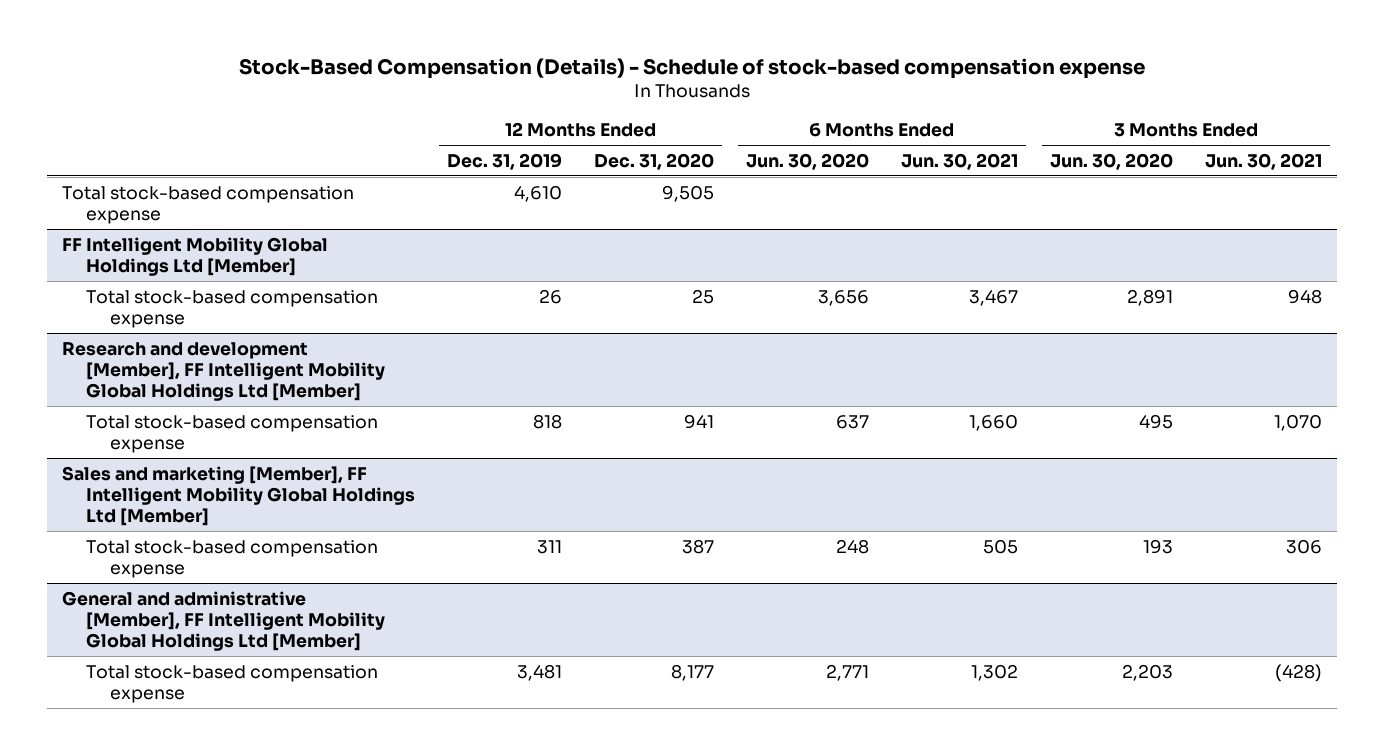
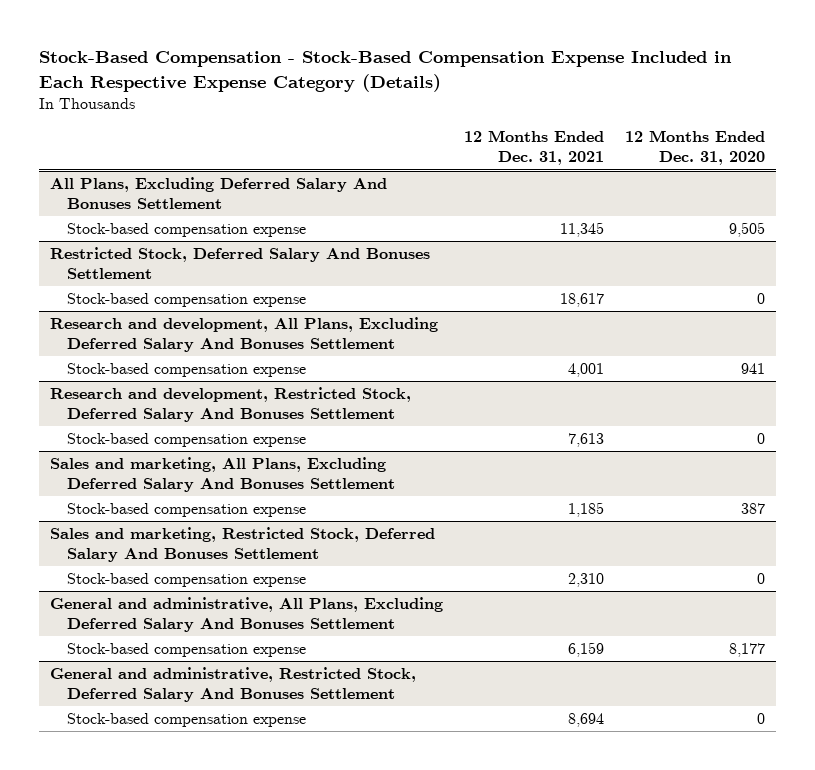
- Stock-Based Compensation (Details) - Schedule of stock-based compensation expense
+ Stock-Based Compensation - Stock-Based Compensation Expense Included in Each Respective Expense Category (Details)
- | 12 Months Ended Dec. 31, 2019 | 12 Months Ended Dec. 31, 2020 | 6 Months Ended Jun. 30, 2020 | 6 Months Ended Jun. 30, 2021 | 3 Months Ended Jun. 30, 2020 | 3 Months Ended Jun. 30, 2021
+ | 12 Months Ended Dec. 31, 2021 | 12 Months Ended Dec. 31, 2020
- Total stock-based compensation expense | 4,610 | 9,505 | | | |
- FF Intelligent Mobility Global Holdings Ltd [Member]
- Total stock-based compensation expense | 26 | 25 | 3,656 | 3,467 | 2,891 | 948
- Research and development [Member], FF Intelligent Mobility Global Holdings Ltd [Member]
- Total stock-based compensation expense | 818 | 941 | 637 | 1,660 | 495 | 1,070
- Sales and marketing [Member], FF Intelligent Mobility Global Holdings Ltd [Member]
- Total stock-based compensation expense | 311 | 387 | 248 | 505 | 193 | 306
- General and administrative [Member], FF Intelligent Mobility Global Holdings Ltd [Member]
- Total stock-based compensation expense | 3,481 | 8,177 | 2,771 | 1,302 | 2,203 | (428)
+ All Plans, Excluding Deferred Salary And Bonuses Settlement
+ Stock-based compensation expense | 11,345 | 9,505
+ Restricted Stock, Deferred Salary And Bonuses Settlement
+ Stock-based compensation expense | 18,617 | 0
+ Research and development, All Plans, Excluding Deferred Salary And Bonuses Settlement
+ Stock-based compensation expense | 4,001 | 941
+ Research and development, Restricted Stock, Deferred Salary And Bonuses Settlement
+ Stock-based compensation expense | 7,613 | 0
+ Sales and marketing, All Plans, Excluding Deferred Salary And Bonuses Settlement
+ Stock-based compensation expense | 1,185 | 387
+ Sales and marketing, Restricted Stock, Deferred Salary And Bonuses Settlement
+ Stock-based compensation expense | 2,310 | 0
+ General and administrative, All Plans, Excluding Deferred Salary And Bonuses Settlement
+ Stock-based compensation expense | 6,159 | 8,177
+ General and administrative, Restricted Stock, Deferred Salary And Bonuses Settlement
+ Stock-based compensation expense | 8,694 | 0

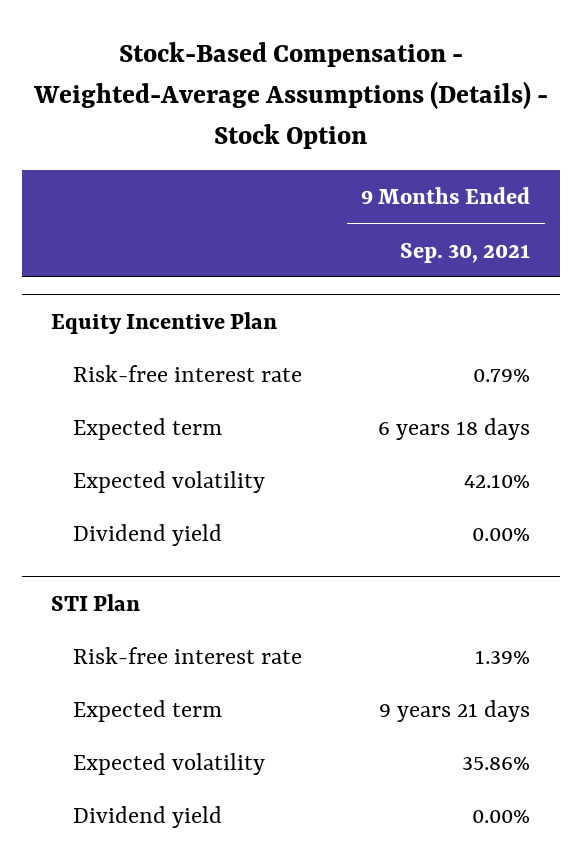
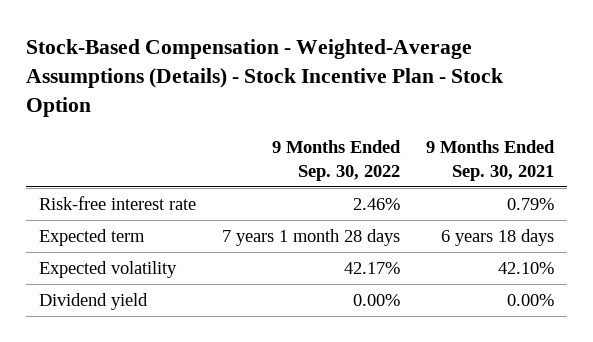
- Stock-Based Compensation - Weighted-Average Assumptions (Details) - Stock Option
+ Stock-Based Compensation - Weighted-Average Assumptions (Details) - Stock Incentive Plan - Stock Option
- | 9 Months Ended Sep. 30, 2021
+ | 9 Months Ended Sep. 30, 2022 | 9 Months Ended Sep. 30, 2021
- Equity Incentive Plan
- STI Plan
- Risk-free interest rate | 1.39%
- Expected term | 9 years 21 days
- Expected volatility | 35.86%
- Dividend yield | 0.00%

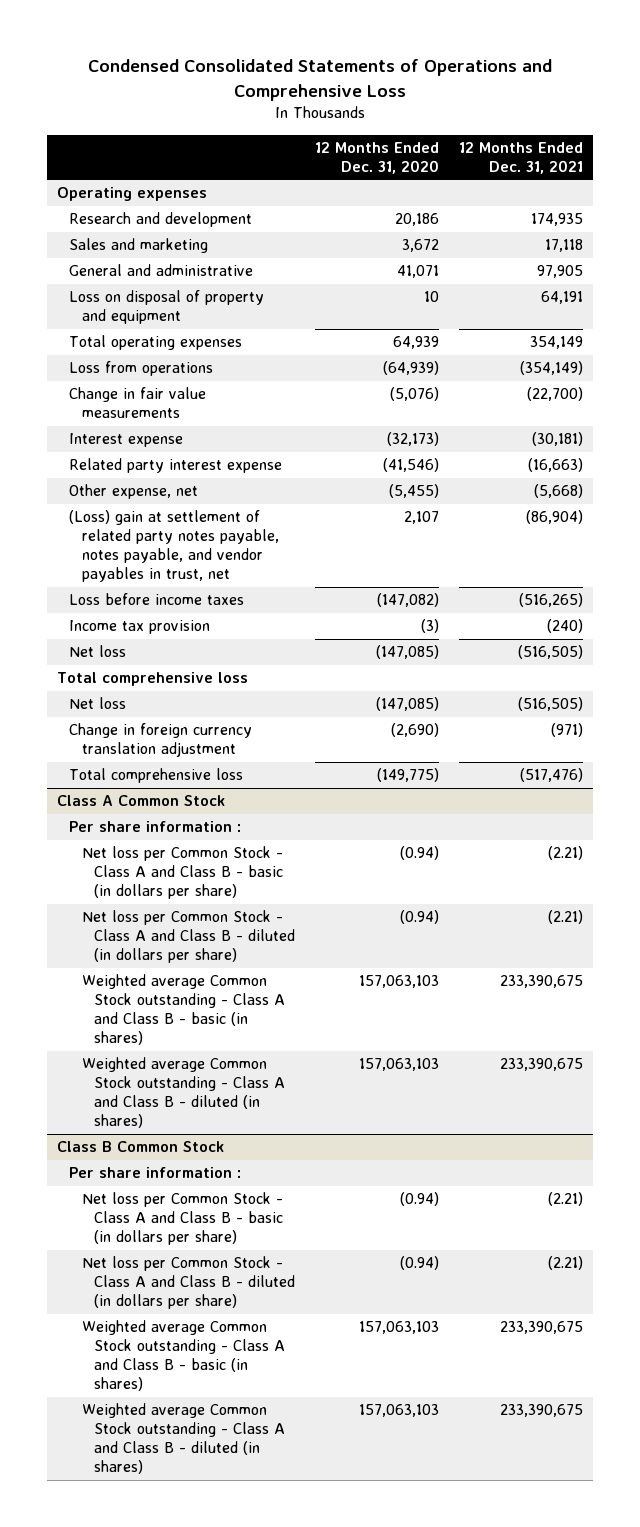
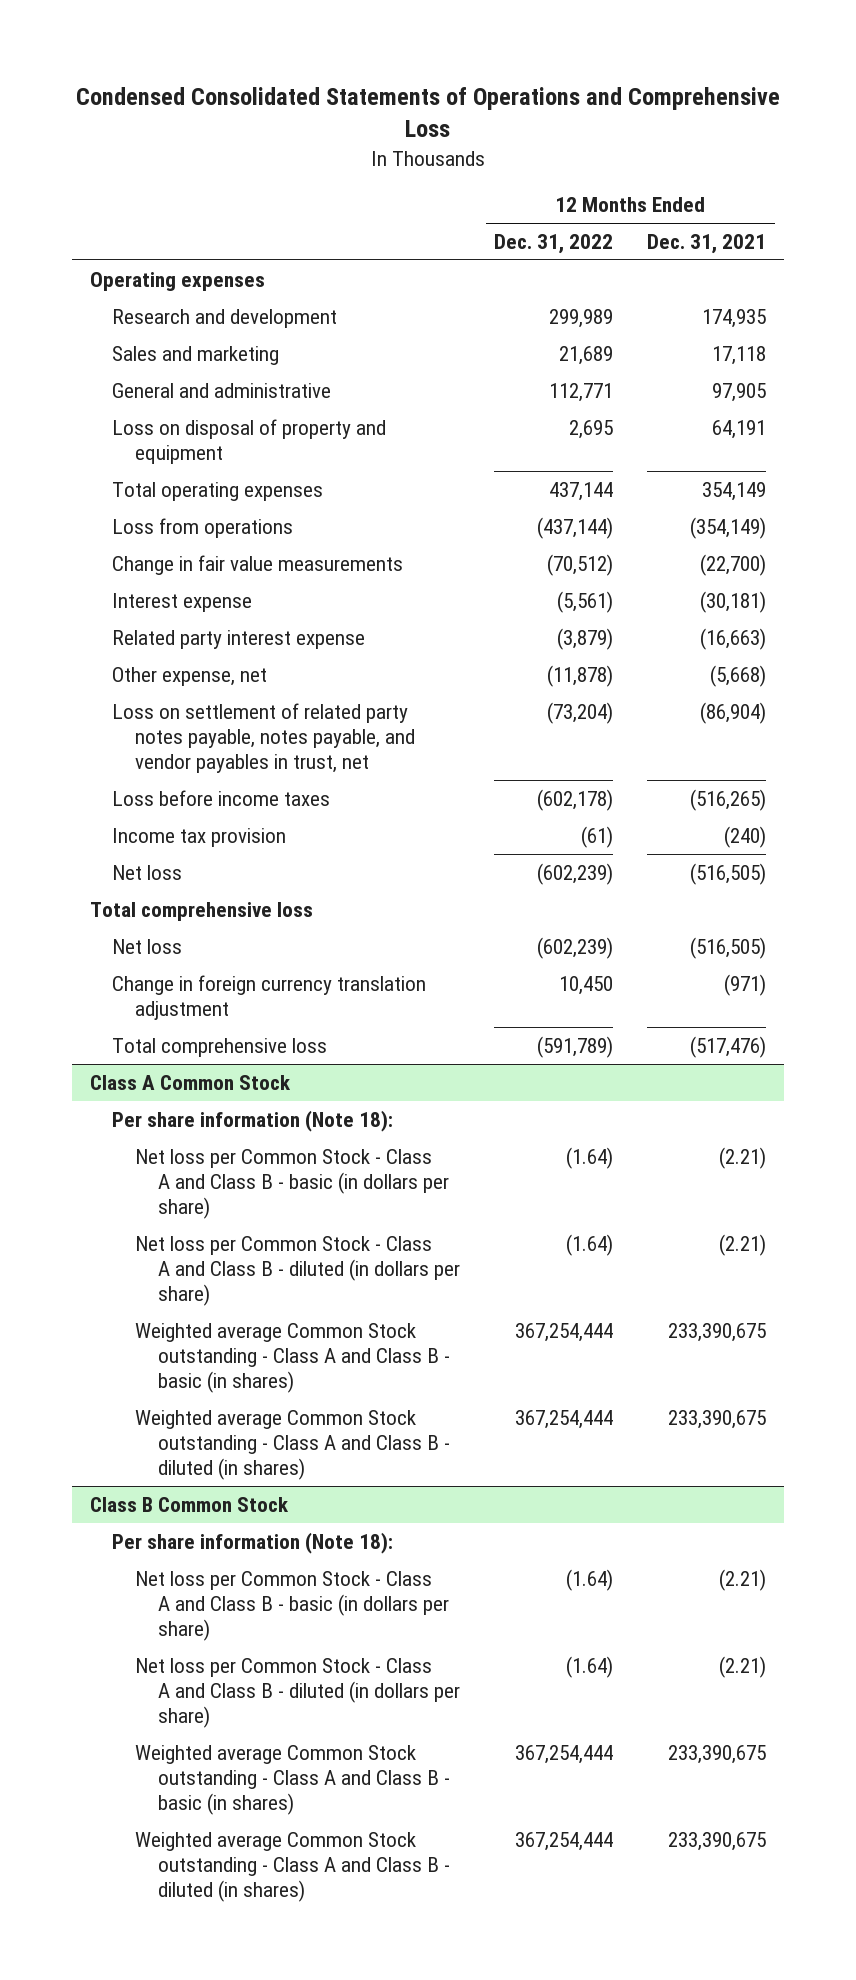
- | 12 Months Ended Dec. 31, 2020 | 12 Months Ended Dec. 31, 2021
+ | 12 Months Ended Dec. 31, 2022 | 12 Months Ended Dec. 31, 2021
- (Loss) gain at settlement of related party notes payable, notes payable, and vendor payables in trust, net | 2,107 | (86,904)
+ Loss on settlement of related party notes payable, notes payable, and vendor payables in trust, net | (73,204) | (86,904)
@ Class A Common Stock
- Per share information :
+ Per share information (Note 18):
@ Class B Common Stock
- Per share information :
+ Per share information (Note 18):

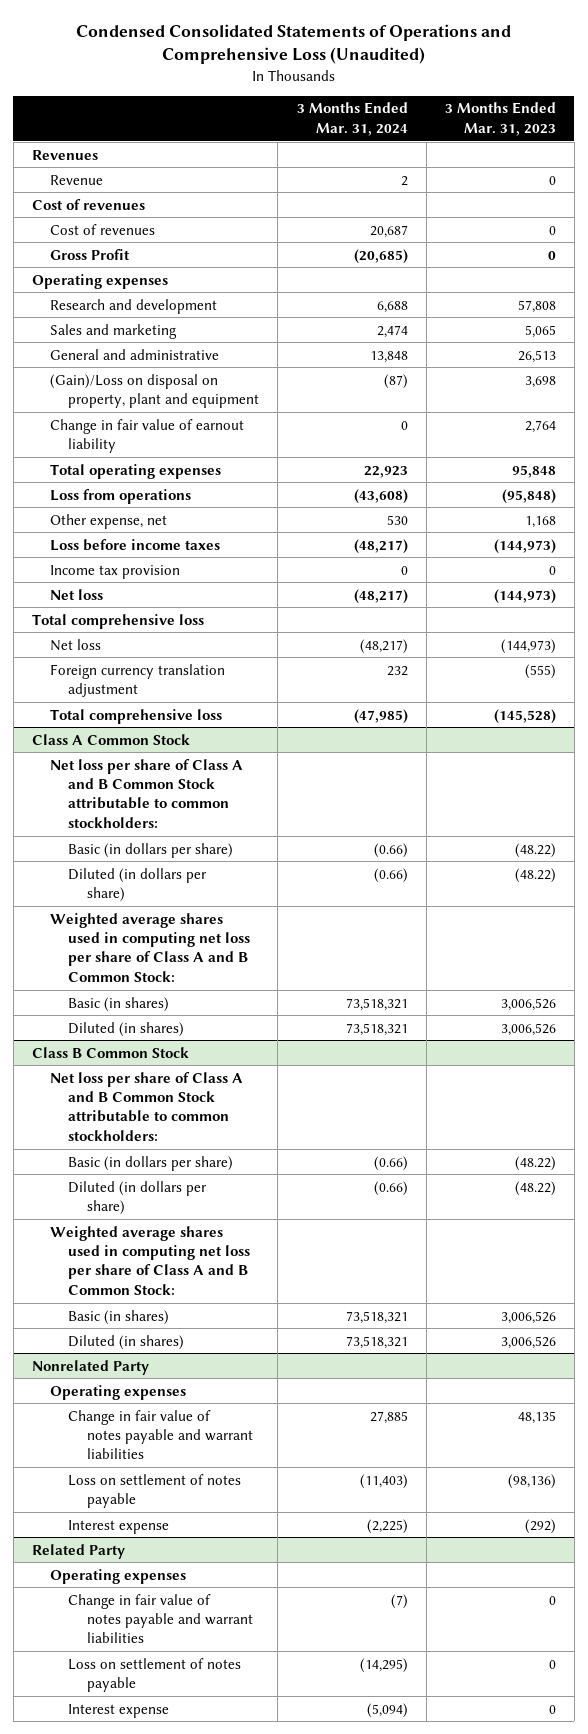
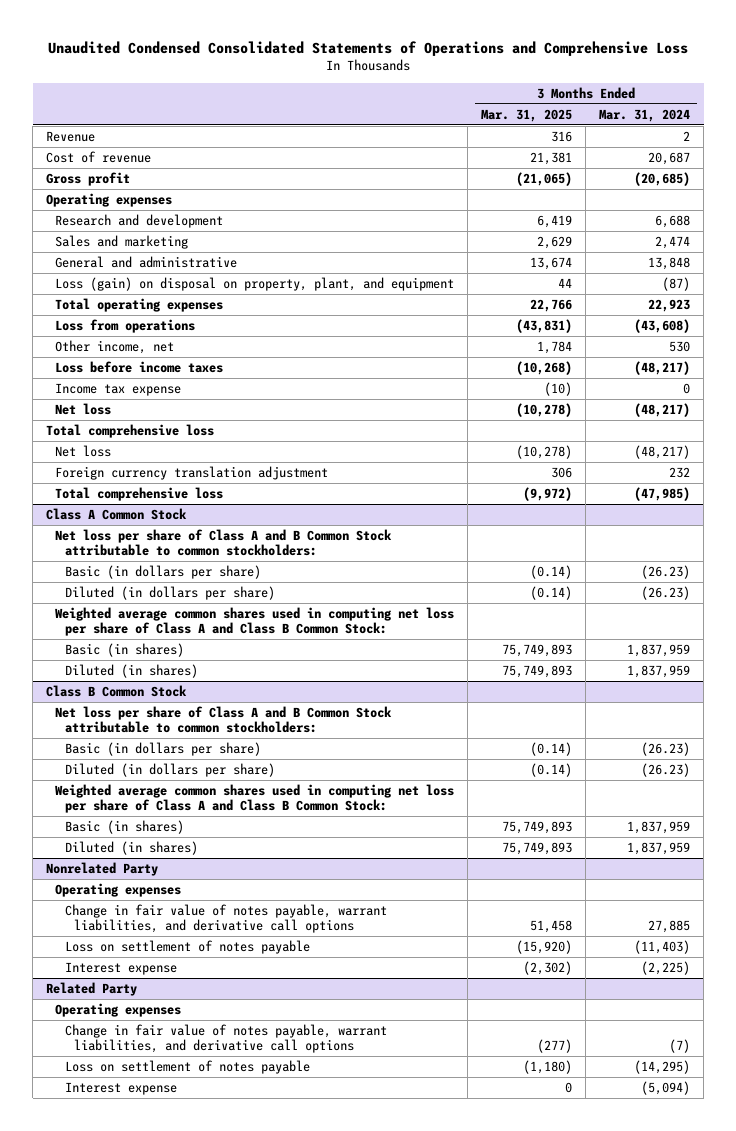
- Condensed Consolidated Statements of Operations and Comprehensive Loss (Unaudited)
+ Unaudited Condensed Consolidated Statements of Operations and Comprehensive Loss
- | 3 Months Ended Mar. 31, 2024 | 3 Months Ended Mar. 31, 2023
+ | 3 Months Ended Mar. 31, 2025 | 3 Months Ended Mar. 31, 2024
- Revenues
- Cost of revenues
- Cost of revenues | 20,687 | 0
- Gross Profit | (20,685) | 0
+ Cost of revenue | 21,381 | 20,687
+ Gross profit | (21,065) | (20,685)
- (Gain)/Loss on disposal on property, plant and equipment | (87) | 3,698
- Change in fair value of earnout liability | 0 | 2,764
+ Loss (gain) on disposal on property, plant, and equipment | 44 | (87)
- Other expense, net | 530 | 1,168
+ Other income, net | 1,784 | 530
- Income tax provision | 0 | 0
+ Income tax expense | (10) | 0
@ Class A Common Stock
- Basic (in dollars per share) | (0.66) | (48.22)
- Diluted (in dollars per share) | (0.66) | (48.22)
- Weighted average shares used in computing net loss per share of Class A and B Common Stock:
- Basic (in shares) | 73,518,321 | 3,006,526
- Diluted (in shares) | 73,518,321 | 3,006,526
+ Basic (in dollars per share) | (0.14) | (26.23)
+ Diluted (in dollars per share) | (0.14) | (26.23)
+ Weighted average common shares used in computing net loss per share of Class A and Class B Common Stock:
+ Basic (in shares) | 75,749,893 | 1,837,959
+ Diluted (in shares) | 75,749,893 | 1,837,959
@ Class B Common Stock
- Basic (in dollars per share) | (0.66) | (48.22)
- Diluted (in dollars per share) | (0.66) | (48.22)
- Weighted average shares used in computing net loss per share of Class A and B Common Stock:
- Basic (in shares) | 73,518,321 | 3,006,526
- Diluted (in shares) | 73,518,321 | 3,006,526
+ Basic (in dollars per share) | (0.14) | (26.23)
+ Diluted (in dollars per share) | (0.14) | (26.23)
+ Weighted average common shares used in computing net loss per share of Class A and Class B Common Stock:
+ Basic (in shares) | 75,749,893 | 1,837,959
+ Diluted (in shares) | 75,749,893 | 1,837,959
@ Nonrelated Party
- Change in fair value of notes payable and warrant liabilities | 27,885 | 48,135
+ Change in fair value of notes payable, warrant liabilities, and derivative call options | 51,458 | 27,885
@ Related Party
- Change in fair value of notes payable and warrant liabilities | (7) | 0
+ Change in fair value of notes payable, warrant liabilities, and derivative call options | (277) | (7)

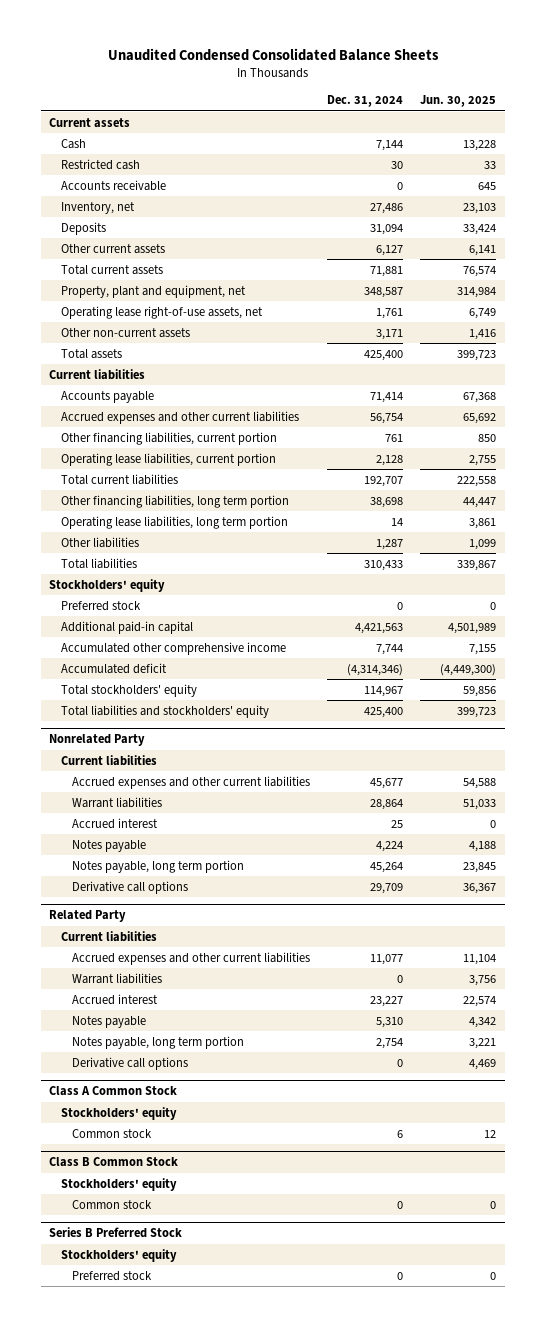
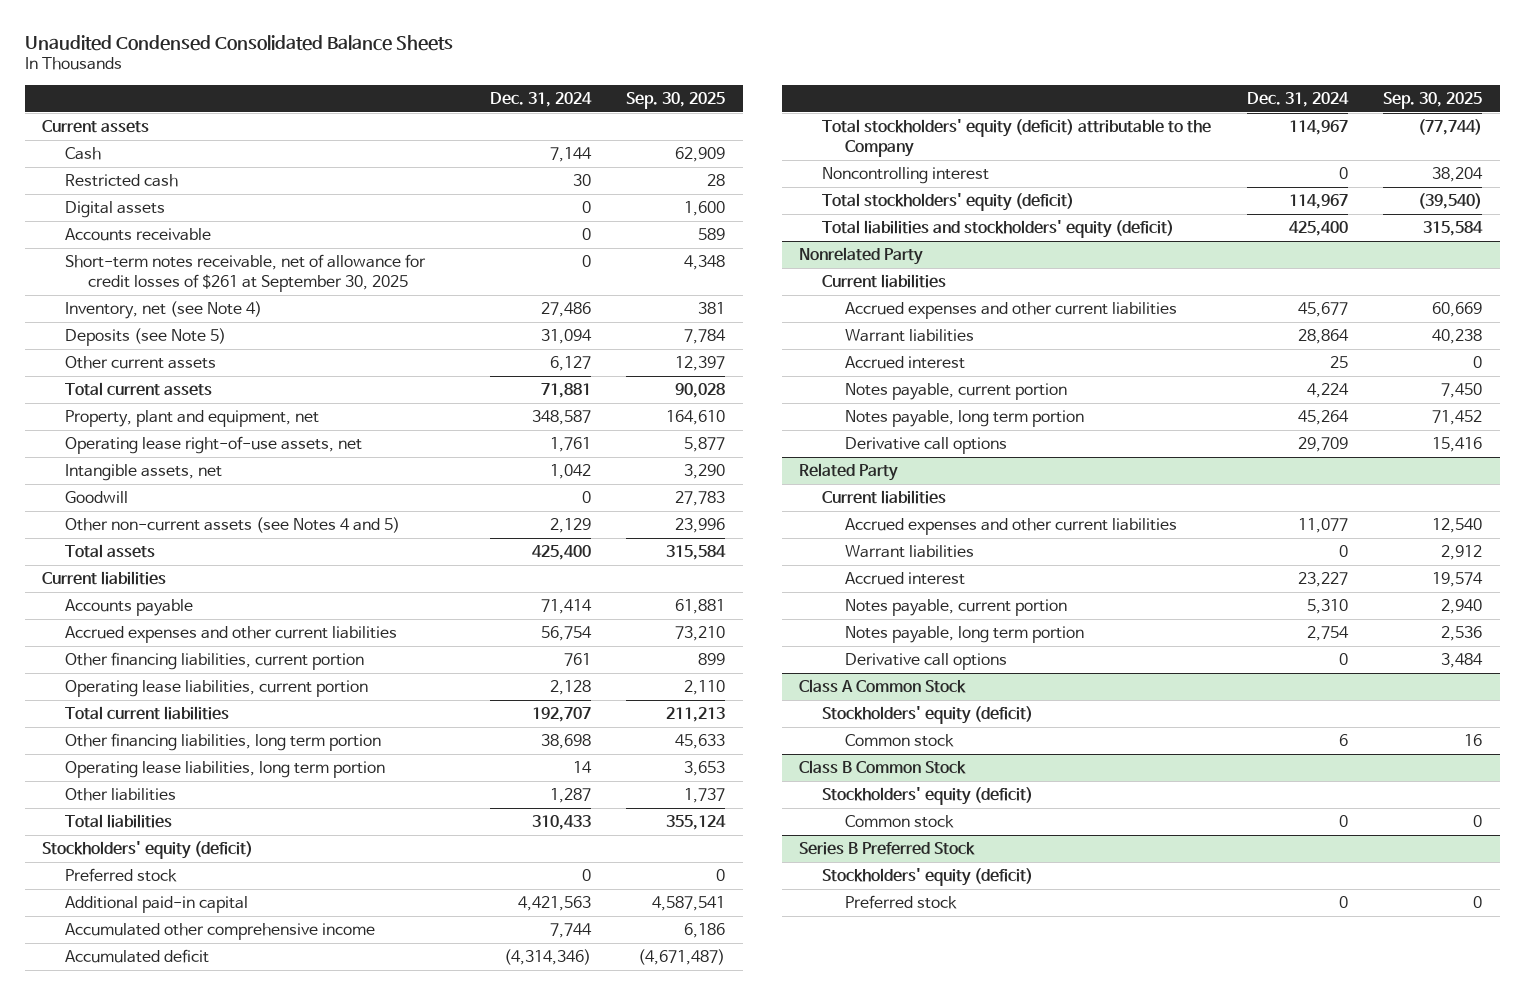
- | Dec. 31, 2024 | Jun. 30, 2025
+ | Dec. 31, 2024 | Sep. 30, 2025
+ Digital assets | 0 | 1,600
- Inventory, net | 27,486 | 23,103
- Deposits | 31,094 | 33,424
+ Short-term notes receivable, net of allowance for credit losses of $261 at September 30, 2025 | 0 | 4,348
+ Inventory, net (see Note 4) | 27,486 | 381
+ Deposits (see Note 5) | 31,094 | 7,784
- Other non-current assets | 3,171 | 1,416
+ Intangible assets, net | 1,042 | 3,290
+ Goodwill | 0 | 27,783
+ Other non-current assets (see Notes 4 and 5) | 2,129 | 23,996
- Stockholders' equity
+ Stockholders' equity (deficit)
- Total stockholders' equity | 114,967 | 59,856
- Total liabilities and stockholders' equity | 425,400 | 399,723
+ Total stockholders' equity (deficit) attributable to the Company | 114,967 | (77,744)
+ Noncontrolling interest | 0 | 38,204
+ Total stockholders' equity (deficit) | 114,967 | (39,540)
+ Total liabilities and stockholders' equity (deficit) | 425,400 | 315,584
@ Nonrelated Party
- Notes payable | 4,224 | 4,188
+ Notes payable, current portion | 4,224 | 7,450
@ Related Party
- Notes payable | 5,310 | 4,342
+ Notes payable, current portion | 5,310 | 2,940
@ Class A Common Stock
- Stockholders' equity
+ Stockholders' equity (deficit)
@ Class B Common Stock
- Stockholders' equity
+ Stockholders' equity (deficit)
@ Series B Preferred Stock
- Stockholders' equity
+ Stockholders' equity (deficit)

